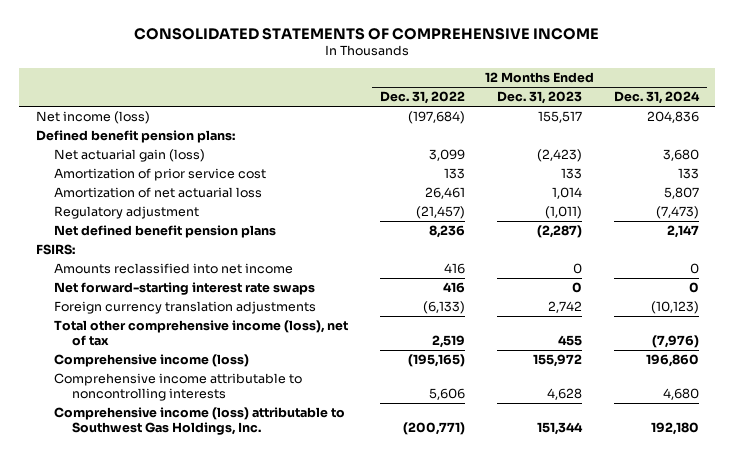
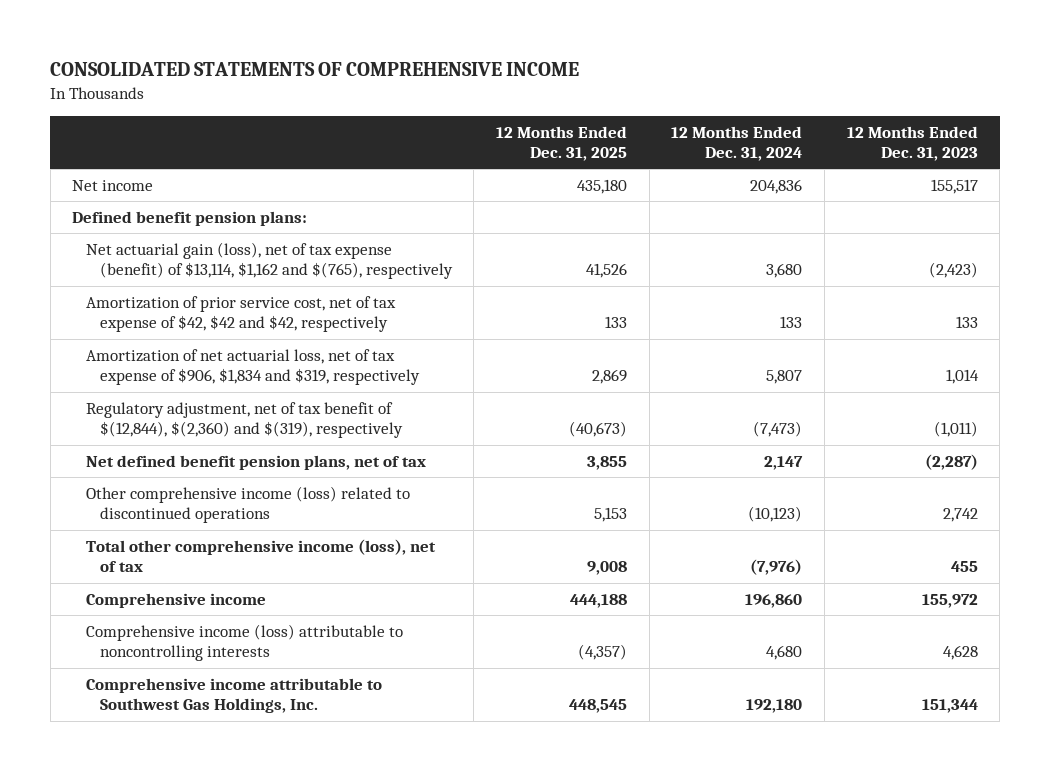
- | 12 Months Ended Dec. 31, 2022 | 12 Months Ended Dec. 31, 2023 | 12 Months Ended Dec. 31, 2024
+ | 12 Months Ended Dec. 31, 2025 | 12 Months Ended Dec. 31, 2024 | 12 Months Ended Dec. 31, 2023
- Net income (loss) | (197,684) | 155,517 | 204,836
+ Net income | 435,180 | 204,836 | 155,517
- Net actuarial gain (loss) | 3,099 | (2,423) | 3,680
- Amortization of prior service cost | 133 | 133 | 133
- Amortization of net actuarial loss | 26,461 | 1,014 | 5,807
- Regulatory adjustment | (21,457) | (1,011) | (7,473)
- Net defined benefit pension plans | 8,236 | (2,287) | 2,147
- FSIRS:
- Amounts reclassified into net income | 416 | 0 | 0
- Net forward-starting interest rate swaps | 416 | 0 | 0
- Foreign currency translation adjustments | (6,133) | 2,742 | (10,123)
+ Net actuarial gain (loss), net of tax expense (benefit) of $13,114, $1,162 and $(765), respectively | 41,526 | 3,680 | (2,423)
+ Amortization of prior service cost, net of tax expense of $42, $42 and $42, respectively | 133 | 133 | 133
+ Amortization of net actuarial loss, net of tax expense of $906, $1,834 and $319, respectively | 2,869 | 5,807 | 1,014
+ Regulatory adjustment, net of tax benefit of $(12,844), $(2,360) and $(319), respectively | (40,673) | (7,473) | (1,011)
+ Net defined benefit pension plans, net of tax | 3,855 | 2,147 | (2,287)
+ Other comprehensive income (loss) related to discontinued operations | 5,153 | (10,123) | 2,742
- Comprehensive income (loss) | (195,165) | 155,972 | 196,860
- Comprehensive income attributable to noncontrolling interests | 5,606 | 4,628 | 4,680
- Comprehensive income (loss) attributable to Southwest Gas Holdings, Inc. | (200,771) | 151,344 | 192,180
+ Comprehensive income | 444,188 | 196,860 | 155,972
+ Comprehensive income (loss) attributable to noncontrolling interests | (4,357) | 4,680 | 4,628
+ Comprehensive income attributable to Southwest Gas Holdings, Inc. | 448,545 | 192,180 | 151,344

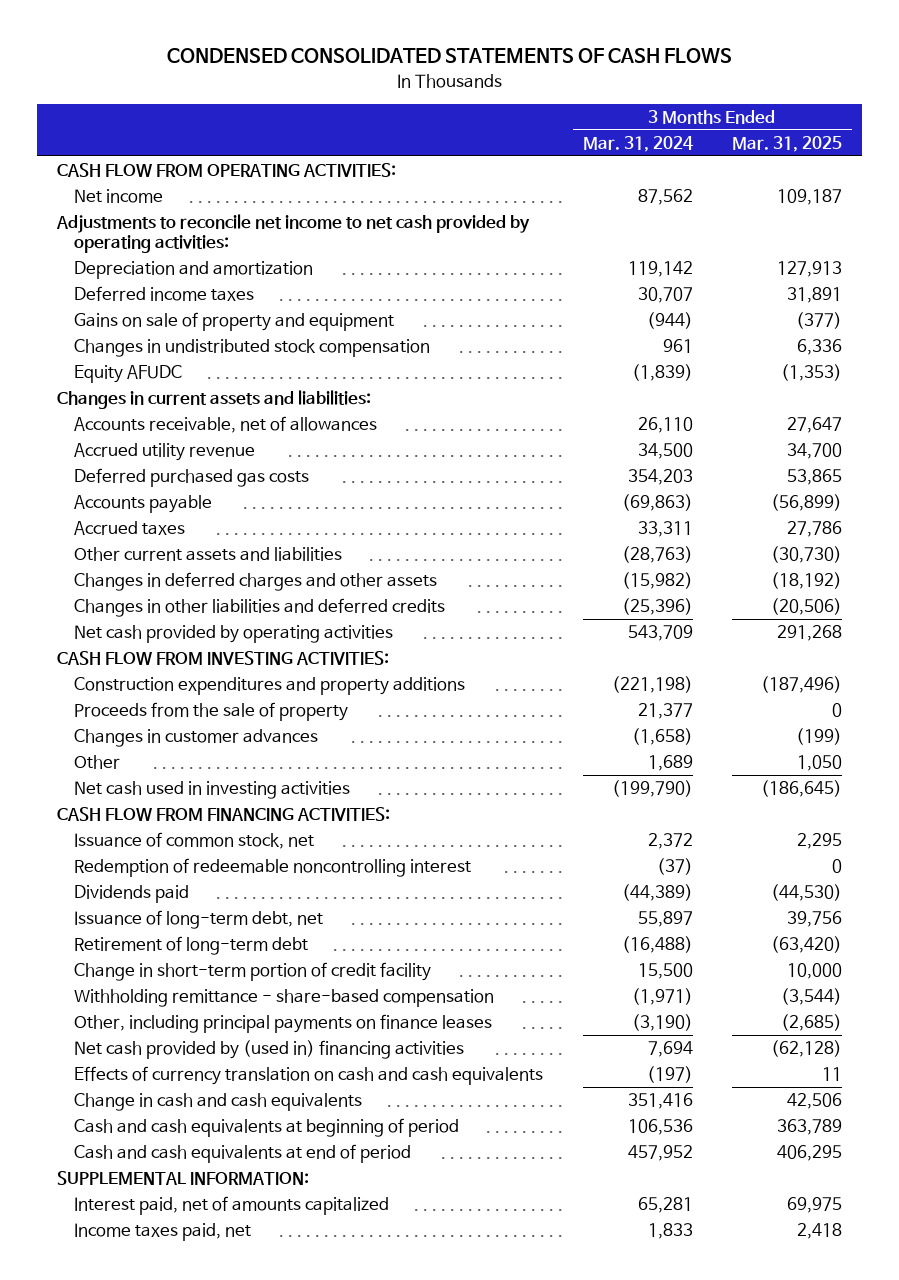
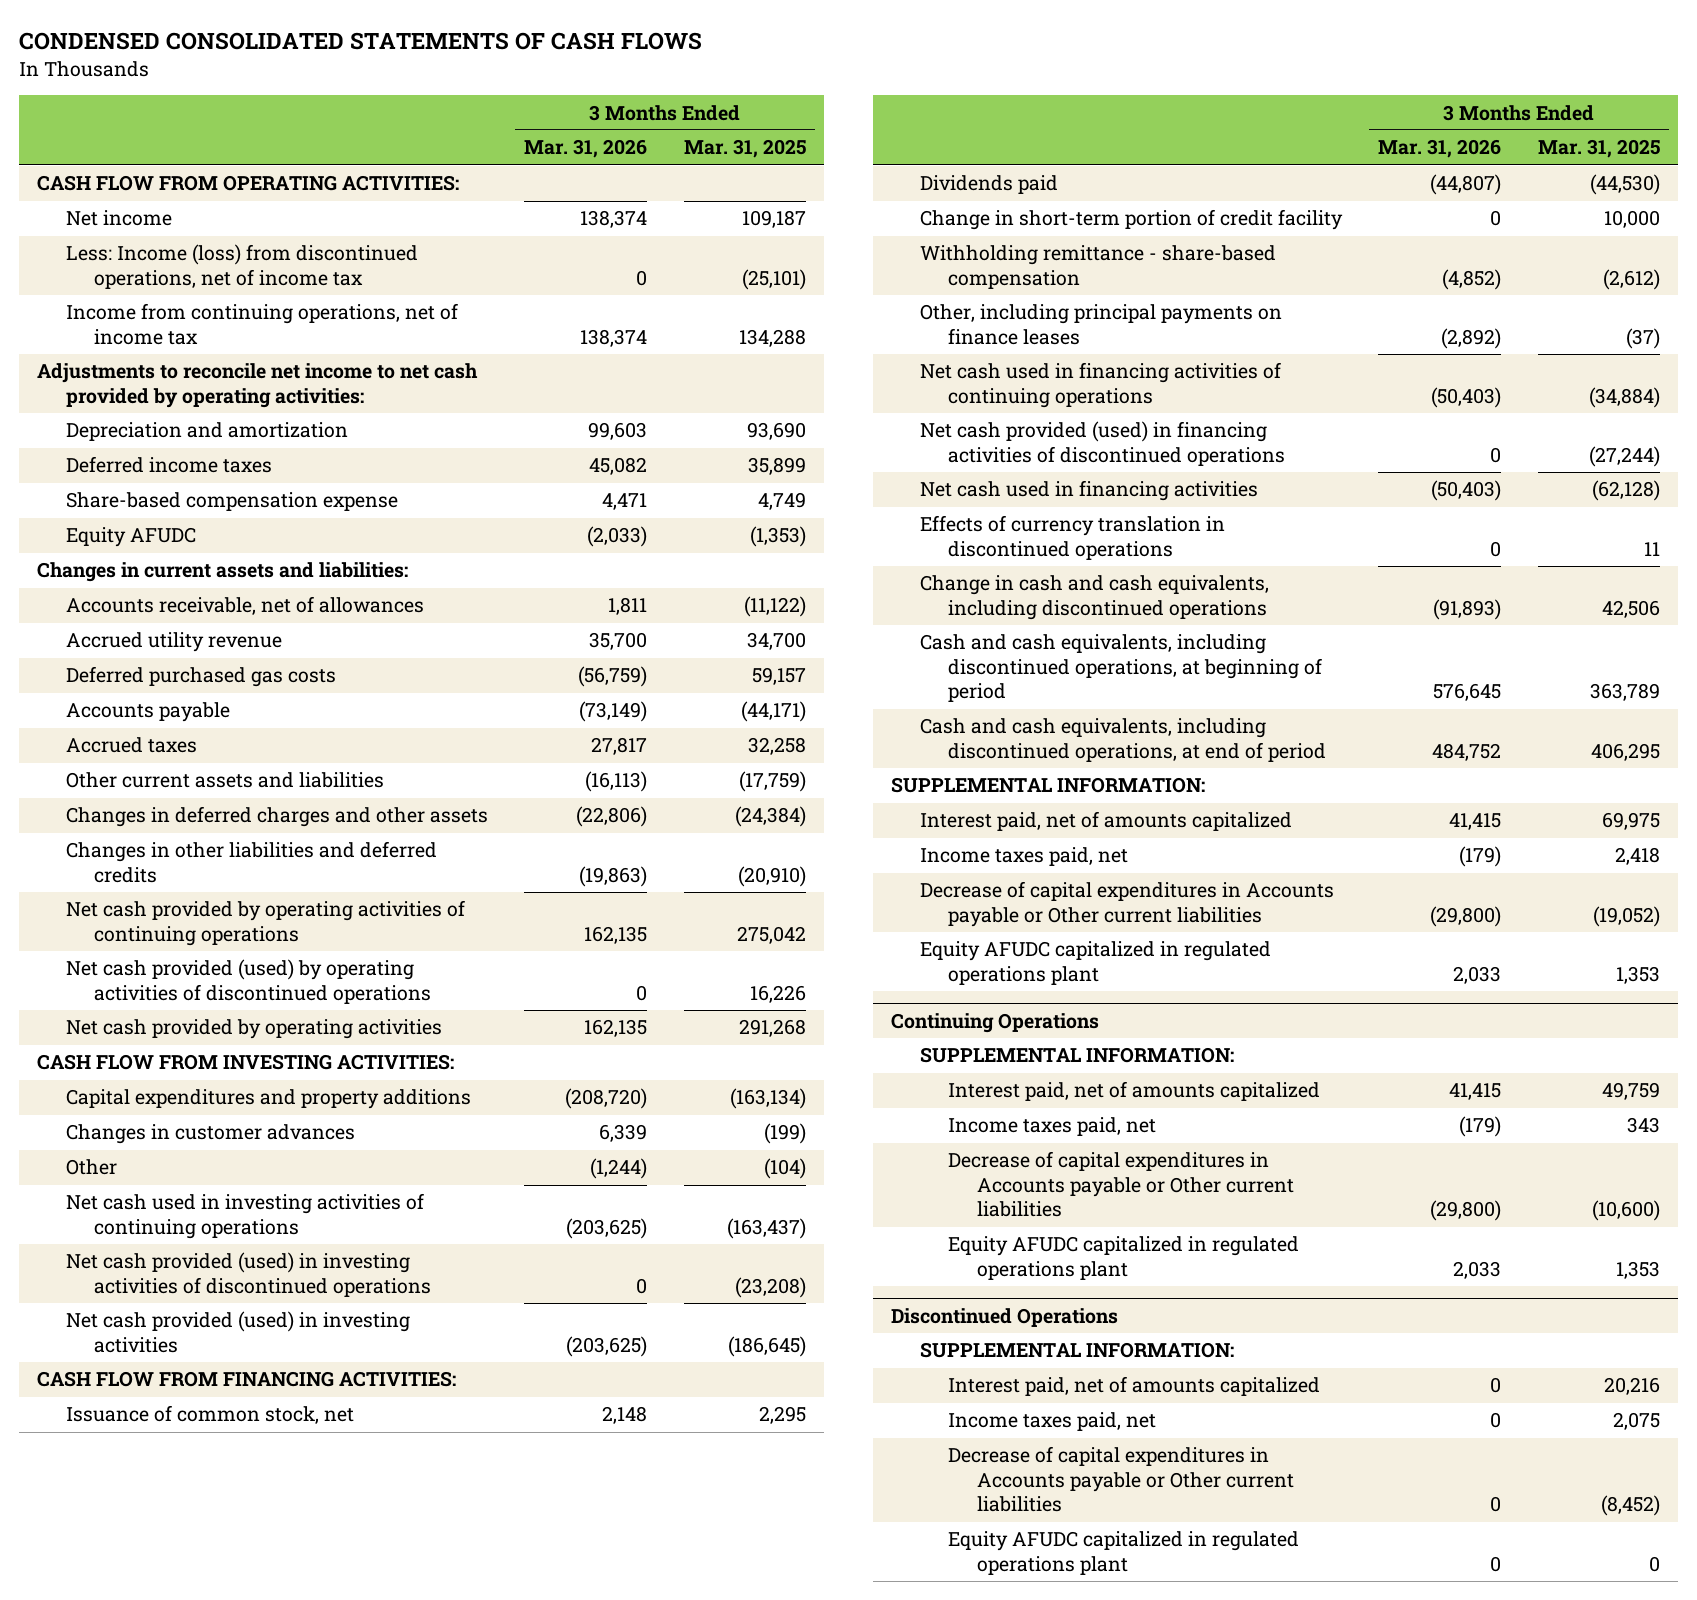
- | 3 Months Ended Mar. 31, 2024 | 3 Months Ended Mar. 31, 2025
+ | 3 Months Ended Mar. 31, 2026 | 3 Months Ended Mar. 31, 2025
+ Less: Income (loss) from discontinued operations, net of income tax | 0 | (25,101)
+ Income from continuing operations, net of income tax | 138,374 | 134,288
- Depreciation and amortization | 119,142 | 127,913
- Deferred income taxes | 30,707 | 31,891
- Gains on sale of property and equipment | (944) | (377)
- Changes in undistributed stock compensation | 961 | 6,336
+ Depreciation and amortization | 99,603 | 93,690
+ Deferred income taxes | 45,082 | 35,899
+ Share-based compensation expense | 4,471 | 4,749
- Accounts receivable, net of allowances | 26,110 | 27,647
+ Accounts receivable, net of allowances | 1,811 | (11,122)
- Deferred purchased gas costs | 354,203 | 53,865
- Accounts payable | (69,863) | (56,899)
- Accrued taxes | 33,311 | 27,786
- Other current assets and liabilities | (28,763) | (30,730)
- Changes in deferred charges and other assets | (15,982) | (18,192)
- Changes in other liabilities and deferred credits | (25,396) | (20,506)
+ Deferred purchased gas costs | (56,759) | 59,157
+ Accounts payable | (73,149) | (44,171)
+ Accrued taxes | 27,817 | 32,258
+ Other current assets and liabilities | (16,113) | (17,759)
+ Changes in deferred charges and other assets | (22,806) | (24,384)
+ Changes in other liabilities and deferred credits | (19,863) | (20,910)
+ Net cash provided by operating activities of continuing operations | 162,135 | 275,042
+ Net cash provided (used) by operating activities of discontinued operations | 0 | 16,226
- Construction expenditures and property additions | (221,198) | (187,496)
- Proceeds from the sale of property | 21,377 | 0
+ Capital expenditures and property additions | (208,720) | (163,134)
- Other | 1,689 | 1,050
- Net cash used in investing activities | (199,790) | (186,645)
+ Other | (1,244) | (104)
+ Net cash used in investing activities of continuing operations | (203,625) | (163,437)
+ Net cash provided (used) in investing activities of discontinued operations | 0 | (23,208)
+ Net cash provided (used) in investing activities | (203,625) | (186,645)
- Redemption of redeemable noncontrolling interest | (37) | 0
- Issuance of long-term debt, net | 55,897 | 39,756
- Retirement of long-term debt | (16,488) | (63,420)
- Withholding remittance - share-based compensation | (1,971) | (3,544)
- Other, including principal payments on finance leases | (3,190) | (2,685)
- Net cash provided by (used in) financing activities | 7,694 | (62,128)
- Effects of currency translation on cash and cash equivalents | (197) | 11
- Change in cash and cash equivalents | 351,416 | 42,506
- Cash and cash equivalents at beginning of period | 106,536 | 363,789
- Cash and cash equivalents at end of period | 457,952 | 406,295
+ Withholding remittance - share-based compensation | (4,852) | (2,612)
+ Other, including principal payments on finance leases | (2,892) | (37)
+ Net cash used in financing activities of continuing operations | (50,403) | (34,884)
+ Net cash provided (used) in financing activities of discontinued operations | 0 | (27,244)
+ Net cash used in financing activities | (50,403) | (62,128)
+ Effects of currency translation in discontinued operations | 0 | 11
+ Change in cash and cash equivalents, including discontinued operations | (91,893) | 42,506
+ Cash and cash equivalents, including discontinued operations, at beginning of period | 576,645 | 363,789
+ Cash and cash equivalents, including discontinued operations, at end of period | 484,752 | 406,295
+ Decrease of capital expenditures in Accounts payable or Other current liabilities | (29,800) | (19,052)
+ Equity AFUDC capitalized in regulated operations plant | 2,033 | 1,353
+ Continuing Operations
+ SUPPLEMENTAL INFORMATION:
+ Interest paid, net of amounts capitalized | 41,415 | 49,759
+ Income taxes paid, net | (179) | 343
+ Decrease of capital expenditures in Accounts payable or Other current liabilities | (29,800) | (10,600)
+ Equity AFUDC capitalized in regulated operations plant | 2,033 | 1,353
+ Discontinued Operations
+ SUPPLEMENTAL INFORMATION:
+ Interest paid, net of amounts capitalized | 0 | 20,216
+ Income taxes paid, net | 0 | 2,075
+ Decrease of capital expenditures in Accounts payable or Other current liabilities | 0 | (8,452)
+ Equity AFUDC capitalized in regulated operations plant | 0 | 0

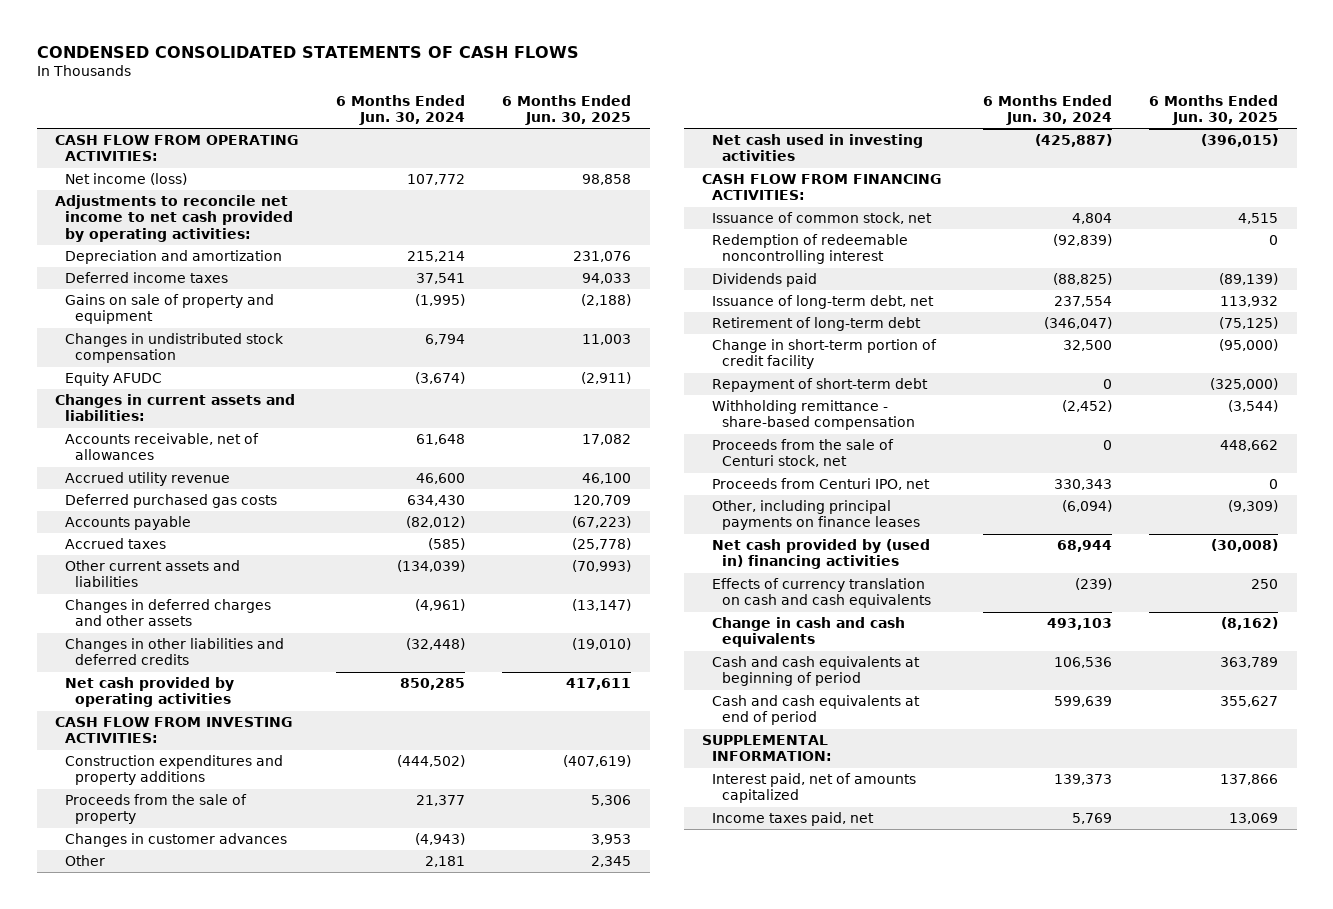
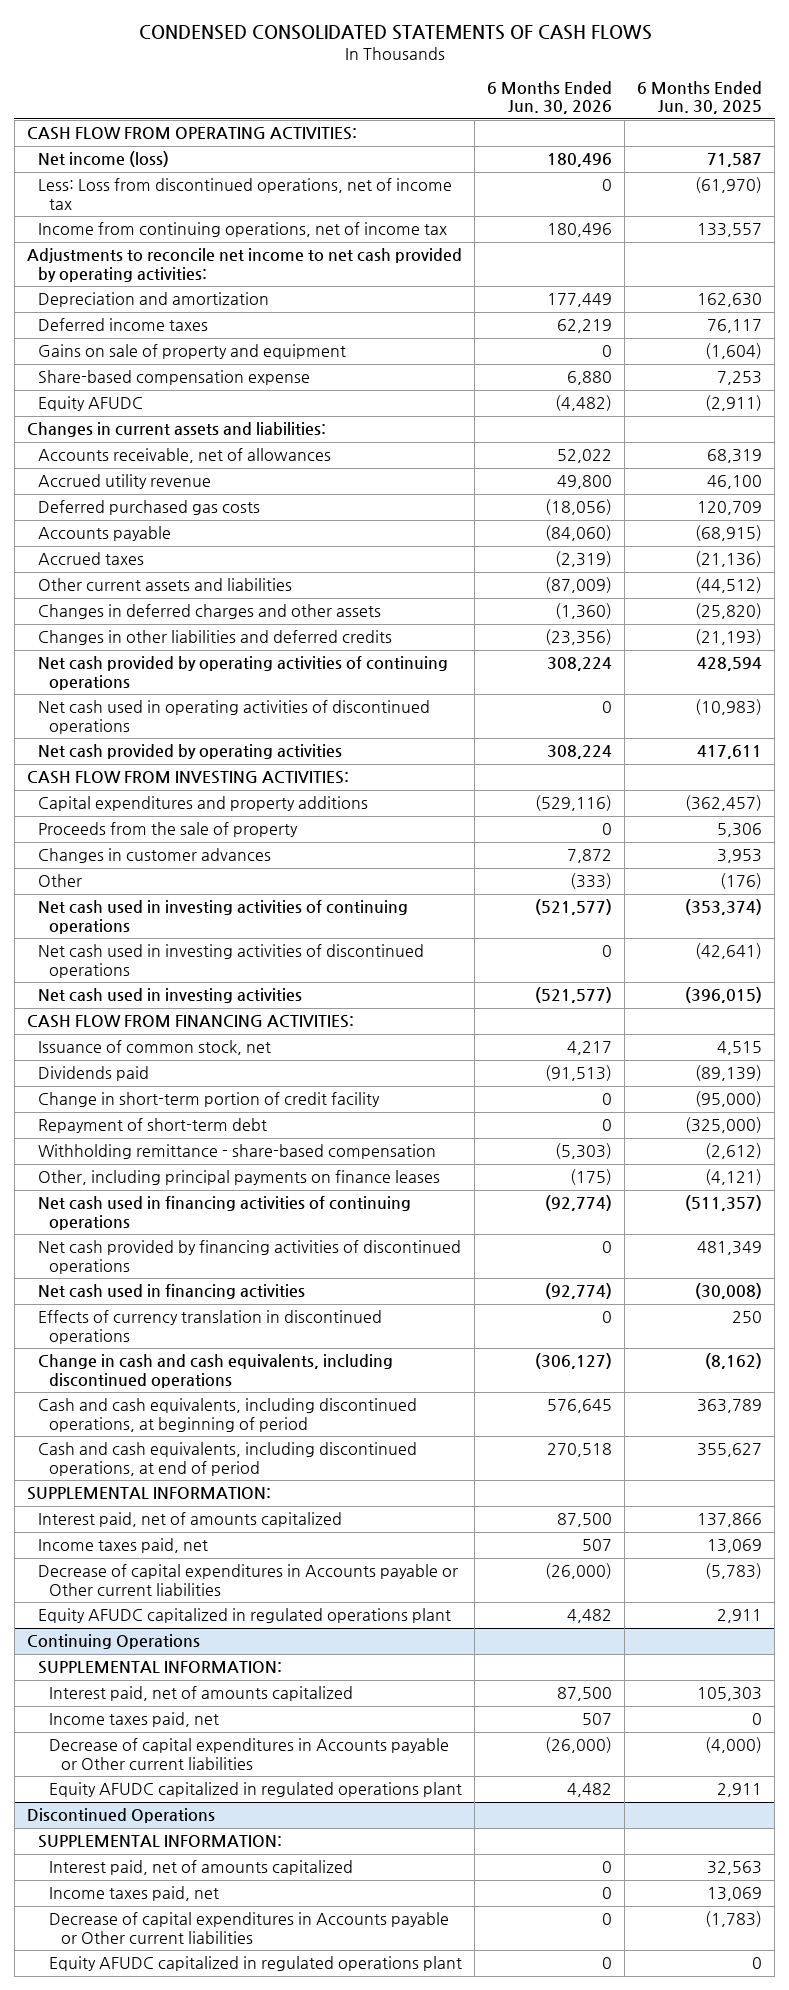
- | 6 Months Ended Jun. 30, 2024 | 6 Months Ended Jun. 30, 2025
+ | 6 Months Ended Jun. 30, 2026 | 6 Months Ended Jun. 30, 2025
- Net income (loss) | 107,772 | 98,858
+ Net income (loss) | 180,496 | 71,587
+ Less: Loss from discontinued operations, net of income tax | 0 | (61,970)
+ Income from continuing operations, net of income tax | 180,496 | 133,557
- Depreciation and amortization | 215,214 | 231,076
- Deferred income taxes | 37,541 | 94,033
- Gains on sale of property and equipment | (1,995) | (2,188)
- Changes in undistributed stock compensation | 6,794 | 11,003
+ Depreciation and amortization | 177,449 | 162,630
+ Deferred income taxes | 62,219 | 76,117
+ Gains on sale of property and equipment | 0 | (1,604)
+ Share-based compensation expense | 6,880 | 7,253
- Accounts receivable, net of allowances | 61,648 | 17,082
+ Accounts receivable, net of allowances | 52,022 | 68,319
- Accounts payable | (82,012) | (67,223)
- Accrued taxes | (585) | (25,778)
- Other current assets and liabilities | (134,039) | (70,993)
- Changes in deferred charges and other assets | (4,961) | (13,147)
- Changes in other liabilities and deferred credits | (32,448) | (19,010)
+ Accounts payable | (84,060) | (68,915)
+ Accrued taxes | (2,319) | (21,136)
+ Other current assets and liabilities | (87,009) | (44,512)
+ Changes in deferred charges and other assets | (1,360) | (25,820)
+ Changes in other liabilities and deferred credits | (23,356) | (21,193)
+ Net cash provided by operating activities of continuing operations | 308,224 | 428,594
+ Net cash used in operating activities of discontinued operations | 0 | (10,983)
- Construction expenditures and property additions | (444,502) | (407,619)
+ Capital expenditures and property additions | (529,116) | (362,457)
- Other | 2,181 | 2,345
+ Other | (333) | (176)
+ Net cash used in investing activities of continuing operations | (521,577) | (353,374)
+ Net cash used in investing activities of discontinued operations | 0 | (42,641)
- Redemption of redeemable noncontrolling interest | (92,839) | 0
- Issuance of long-term debt, net | 237,554 | 113,932
- Retirement of long-term debt | (346,047) | (75,125)
- Withholding remittance - share-based compensation | (2,452) | (3,544)
- Proceeds from the sale of Centuri stock, net | 0 | 448,662
- Proceeds from Centuri IPO, net | 330,343 | 0
- Other, including principal payments on finance leases | (6,094) | (9,309)
- Net cash provided by (used in) financing activities | 68,944 | (30,008)
- Effects of currency translation on cash and cash equivalents | (239) | 250
- Change in cash and cash equivalents | 493,103 | (8,162)
- Cash and cash equivalents at beginning of period | 106,536 | 363,789
- Cash and cash equivalents at end of period | 599,639 | 355,627
+ Withholding remittance - share-based compensation | (5,303) | (2,612)
+ Other, including principal payments on finance leases | (175) | (4,121)
+ Net cash used in financing activities of continuing operations | (92,774) | (511,357)
+ Net cash provided by financing activities of discontinued operations | 0 | 481,349
+ Net cash used in financing activities | (92,774) | (30,008)
+ Effects of currency translation in discontinued operations | 0 | 250
+ Change in cash and cash equivalents, including discontinued operations | (306,127) | (8,162)
+ Cash and cash equivalents, including discontinued operations, at beginning of period | 576,645 | 363,789
+ Cash and cash equivalents, including discontinued operations, at end of period | 270,518 | 355,627
+ Decrease of capital expenditures in Accounts payable or Other current liabilities | (26,000) | (5,783)
+ Equity AFUDC capitalized in regulated operations plant | 4,482 | 2,911
+ Continuing Operations
+ SUPPLEMENTAL INFORMATION:
+ Interest paid, net of amounts capitalized | 87,500 | 105,303
+ Income taxes paid, net | 507 | 0
+ Decrease of capital expenditures in Accounts payable or Other current liabilities | (26,000) | (4,000)
+ Equity AFUDC capitalized in regulated operations plant | 4,482 | 2,911
+ Discontinued Operations
+ SUPPLEMENTAL INFORMATION:
+ Interest paid, net of amounts capitalized | 0 | 32,563
+ Income taxes paid, net | 0 | 13,069
+ Decrease of capital expenditures in Accounts payable or Other current liabilities | 0 | (1,783)
+ Equity AFUDC capitalized in regulated operations plant | 0 | 0

